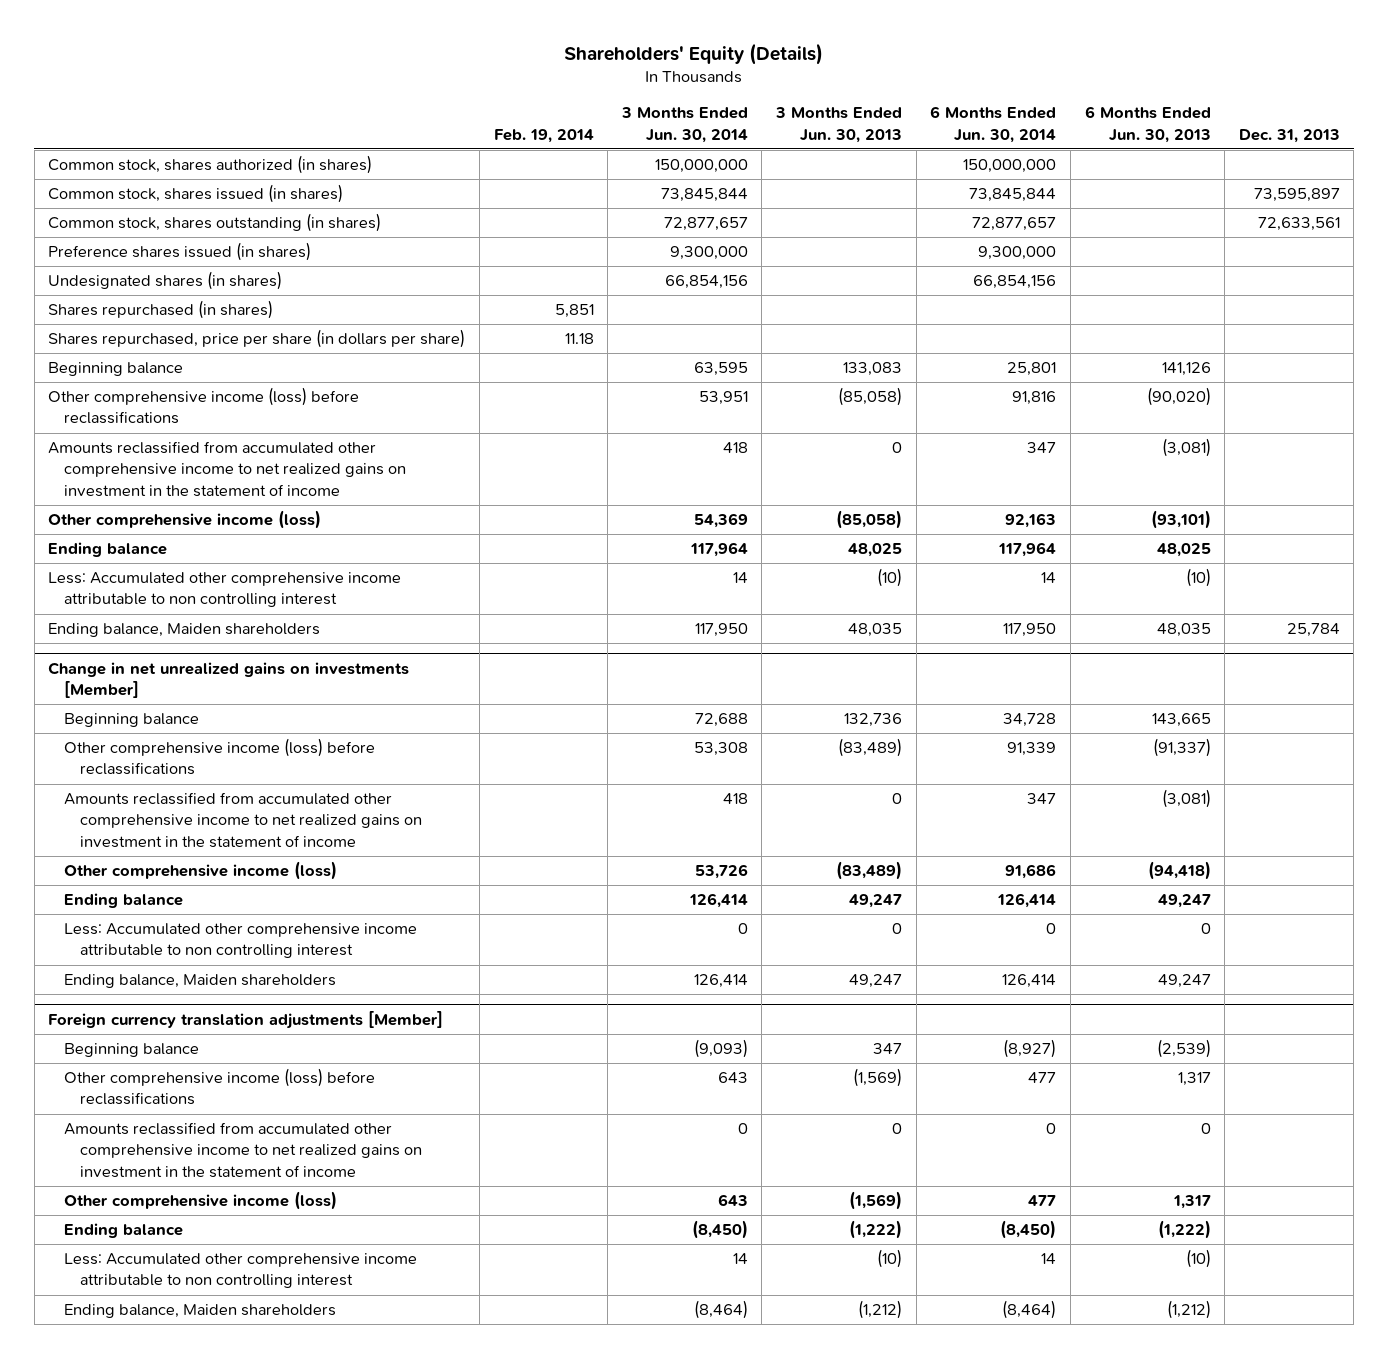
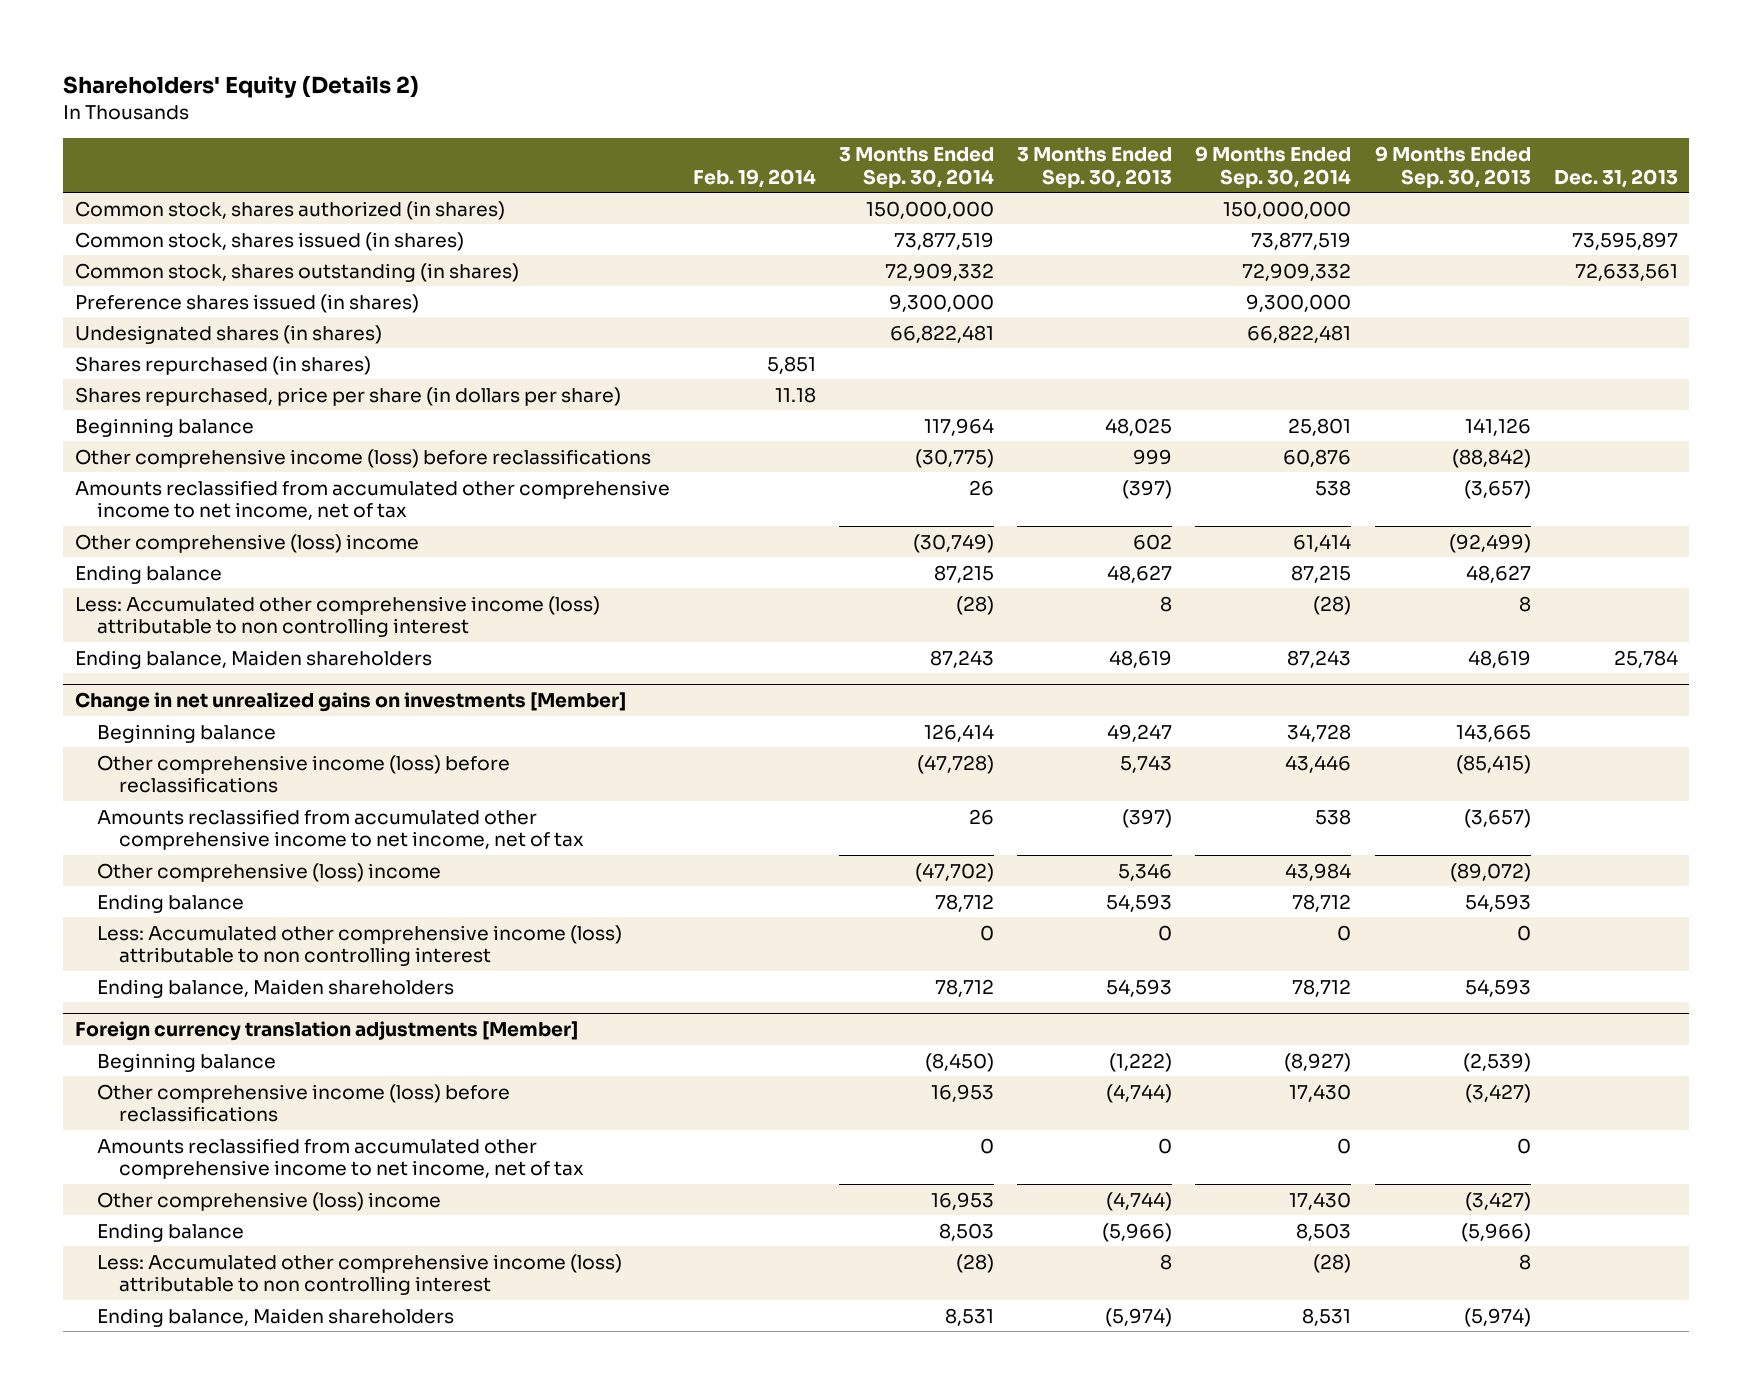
- Shareholders' Equity (Details)
+ Shareholders' Equity (Details 2)
- | Feb. 19, 2014 | 3 Months Ended Jun. 30, 2014 | 3 Months Ended Jun. 30, 2013 | 6 Months Ended Jun. 30, 2014 | 6 Months Ended Jun. 30, 2013 | Dec. 31, 2013
+ | Feb. 19, 2014 | 3 Months Ended Sep. 30, 2014 | 3 Months Ended Sep. 30, 2013 | 9 Months Ended Sep. 30, 2014 | 9 Months Ended Sep. 30, 2013 | Dec. 31, 2013
- Amounts reclassified from accumulated other comprehensive income to net realized gains on investment in the statement of income | | 418 | 0 | 347 | (3,081) |
- Other comprehensive income (loss) | | 54,369 | (85,058) | 92,163 | (93,101) |
+ Amounts reclassified from accumulated other comprehensive income to net income, net of tax | | 26 | (397) | 538 | (3,657) |
+ Other comprehensive (loss) income | | (30,749) | 602 | 61,414 | (92,499) |
- Less: Accumulated other comprehensive income attributable to non controlling interest | | 14 | (10) | 14 | (10) |
+ Less: Accumulated other comprehensive income (loss) attributable to non controlling interest | | (28) | 8 | (28) | 8 |
@ Change in net unrealized gains on investments [Member]
- Amounts reclassified from accumulated other comprehensive income to net realized gains on investment in the statement of income | | 418 | 0 | 347 | (3,081) |
- Other comprehensive income (loss) | | 53,726 | (83,489) | 91,686 | (94,418) |
+ Amounts reclassified from accumulated other comprehensive income to net income, net of tax | | 26 | (397) | 538 | (3,657) |
+ Other comprehensive (loss) income | | (47,702) | 5,346 | 43,984 | (89,072) |
- Less: Accumulated other comprehensive income attributable to non controlling interest | | 0 | 0 | 0 | 0 |
+ Less: Accumulated other comprehensive income (loss) attributable to non controlling interest | | 0 | 0 | 0 | 0 |
@ Foreign currency translation adjustments [Member]
- Amounts reclassified from accumulated other comprehensive income to net realized gains on investment in the statement of income | | 0 | 0 | 0 | 0 |
- Other comprehensive income (loss) | | 643 | (1,569) | 477 | 1,317 |
+ Amounts reclassified from accumulated other comprehensive income to net income, net of tax | | 0 | 0 | 0 | 0 |
+ Other comprehensive (loss) income | | 16,953 | (4,744) | 17,430 | (3,427) |
- Less: Accumulated other comprehensive income attributable to non controlling interest | | 14 | (10) | 14 | (10) |
+ Less: Accumulated other comprehensive income (loss) attributable to non controlling interest | | (28) | 8 | (28) | 8 |

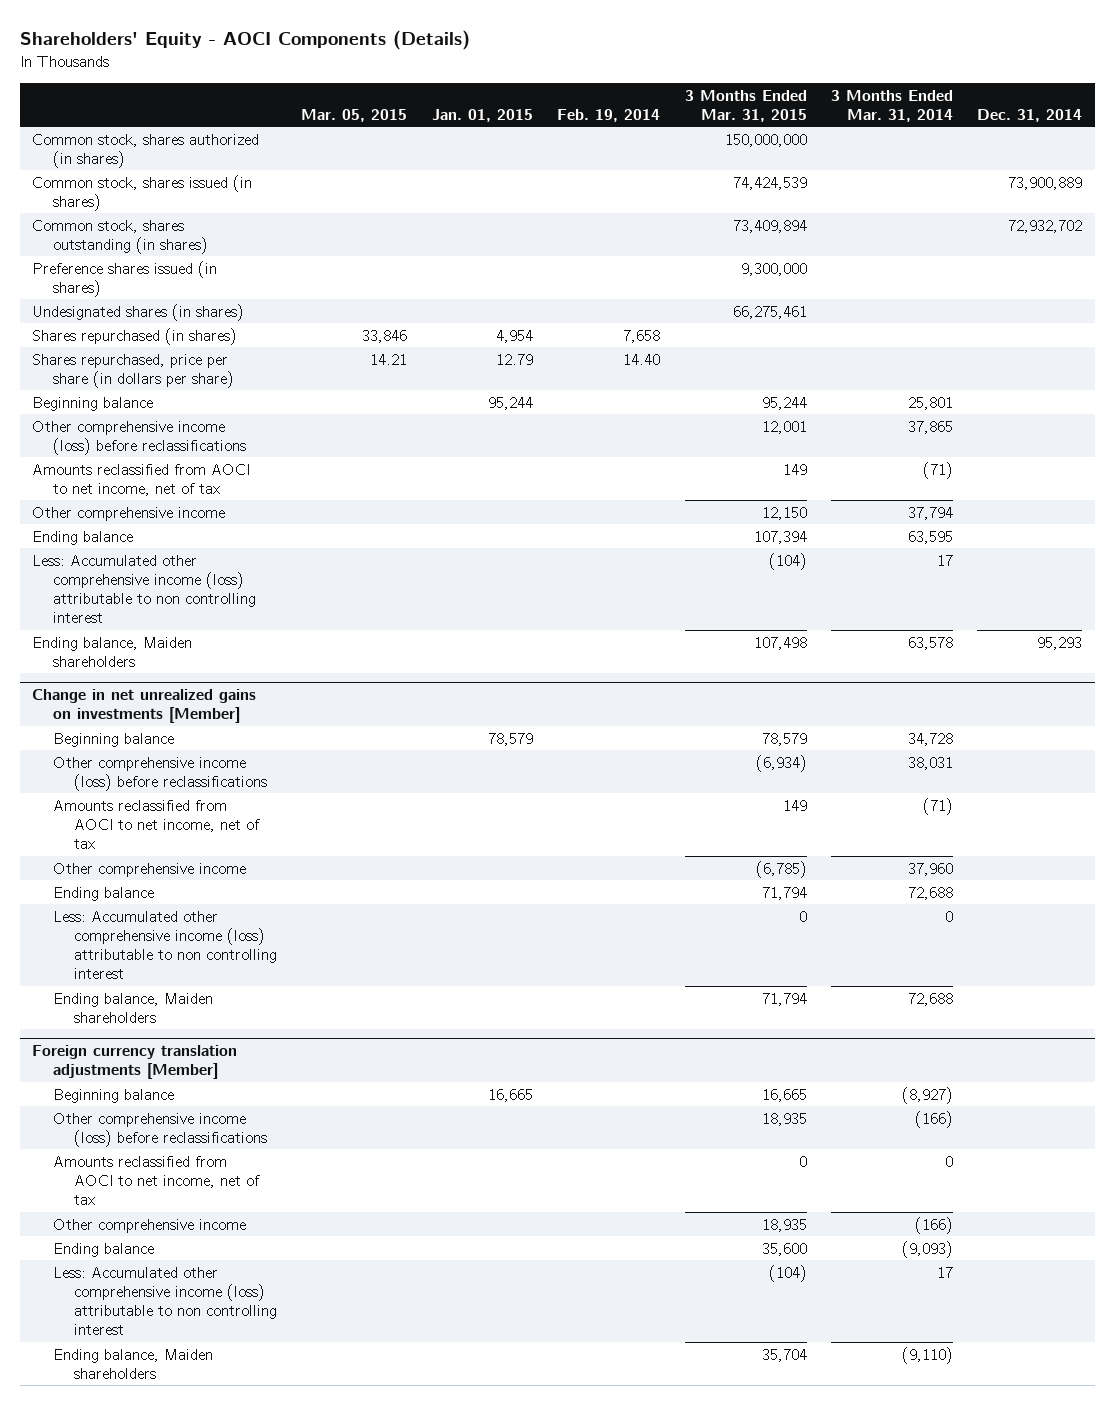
- Shareholders' Equity (Details 2)
+ Shareholders' Equity - AOCI Components (Details)
- | Feb. 19, 2014 | 3 Months Ended Sep. 30, 2014 | 3 Months Ended Sep. 30, 2013 | 9 Months Ended Sep. 30, 2014 | 9 Months Ended Sep. 30, 2013 | Dec. 31, 2013
+ | Mar. 05, 2015 | Jan. 01, 2015 | Feb. 19, 2014 | 3 Months Ended Mar. 31, 2015 | 3 Months Ended Mar. 31, 2014 | Dec. 31, 2014
- Shares repurchased (in shares) | 5,851 | | | | |
- Shares repurchased, price per share (in dollars per share) | 11.18 | | | | |
+ Shares repurchased (in shares) | 33,846 | 4,954 | 7,658 | | |
+ Shares repurchased, price per share (in dollars per share) | 14.21 | 12.79 | 14.40 | | |
- Amounts reclassified from accumulated other comprehensive income to net income, net of tax | | 26 | (397) | 538 | (3,657) |
- Other comprehensive (loss) income | | (30,749) | 602 | 61,414 | (92,499) |
+ Amounts reclassified from AOCI to net income, net of tax | | | | 149 | (71) |
+ Other comprehensive income | | | | 12,150 | 37,794 |
@ Change in net unrealized gains on investments [Member]
- Amounts reclassified from accumulated other comprehensive income to net income, net of tax | | 26 | (397) | 538 | (3,657) |
- Other comprehensive (loss) income | | (47,702) | 5,346 | 43,984 | (89,072) |
+ Amounts reclassified from AOCI to net income, net of tax | | | | 149 | (71) |
+ Other comprehensive income | | | | (6,785) | 37,960 |
@ Foreign currency translation adjustments [Member]
- Amounts reclassified from accumulated other comprehensive income to net income, net of tax | | 0 | 0 | 0 | 0 |
- Other comprehensive (loss) income | | 16,953 | (4,744) | 17,430 | (3,427) |
+ Amounts reclassified from AOCI to net income, net of tax | | | | 0 | 0 |
+ Other comprehensive income | | | | 18,935 | (166) |

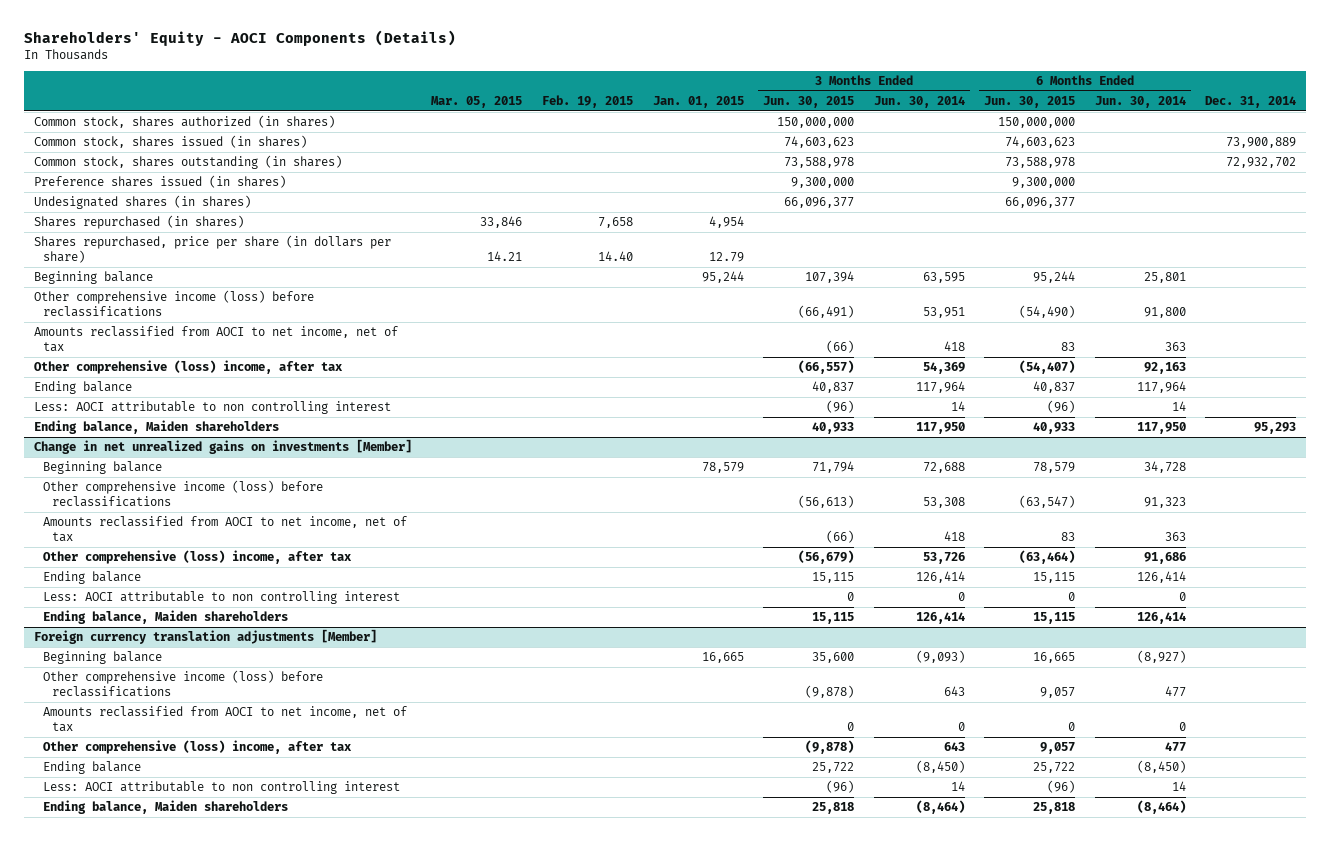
- | Mar. 05, 2015 | Jan. 01, 2015 | Feb. 19, 2014 | 3 Months Ended Mar. 31, 2015 | 3 Months Ended Mar. 31, 2014 | Dec. 31, 2014
+ | Mar. 05, 2015 | Feb. 19, 2015 | Jan. 01, 2015 | 3 Months Ended Jun. 30, 2015 | 3 Months Ended Jun. 30, 2014 | 6 Months Ended Jun. 30, 2015 | 6 Months Ended Jun. 30, 2014 | Dec. 31, 2014
- Other comprehensive income | | | | 12,150 | 37,794 |
+ Other comprehensive (loss) income, after tax | | | | (66,557) | 54,369 | (54,407) | 92,163 |
- Less: Accumulated other comprehensive income (loss) attributable to non controlling interest | | | | (104) | 17 |
+ Less: AOCI attributable to non controlling interest | | | | (96) | 14 | (96) | 14 |
@ Change in net unrealized gains on investments [Member]
- Other comprehensive income | | | | (6,785) | 37,960 |
+ Other comprehensive (loss) income, after tax | | | | (56,679) | 53,726 | (63,464) | 91,686 |
- Less: Accumulated other comprehensive income (loss) attributable to non controlling interest | | | | 0 | 0 |
+ Less: AOCI attributable to non controlling interest | | | | 0 | 0 | 0 | 0 |
@ Foreign currency translation adjustments [Member]
- Other comprehensive income | | | | 18,935 | (166) |
+ Other comprehensive (loss) income, after tax | | | | (9,878) | 643 | 9,057 | 477 |
- Less: Accumulated other comprehensive income (loss) attributable to non controlling interest | | | | (104) | 17 |
+ Less: AOCI attributable to non controlling interest | | | | (96) | 14 | (96) | 14 |

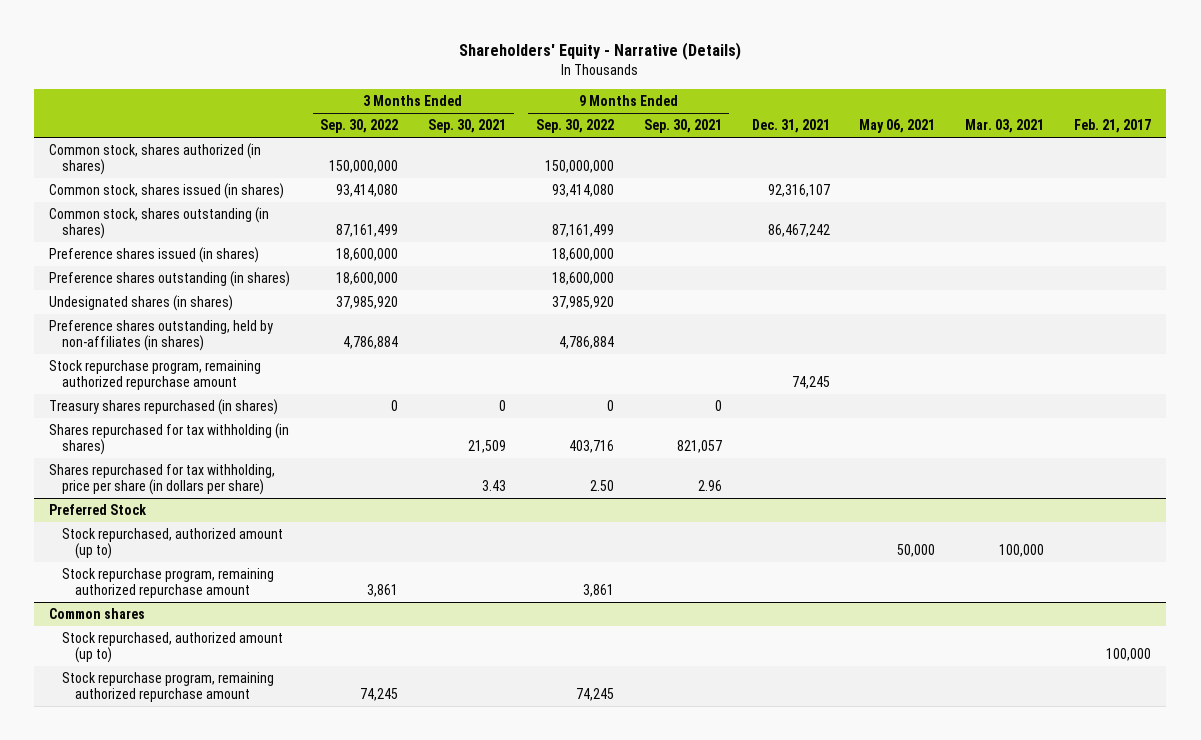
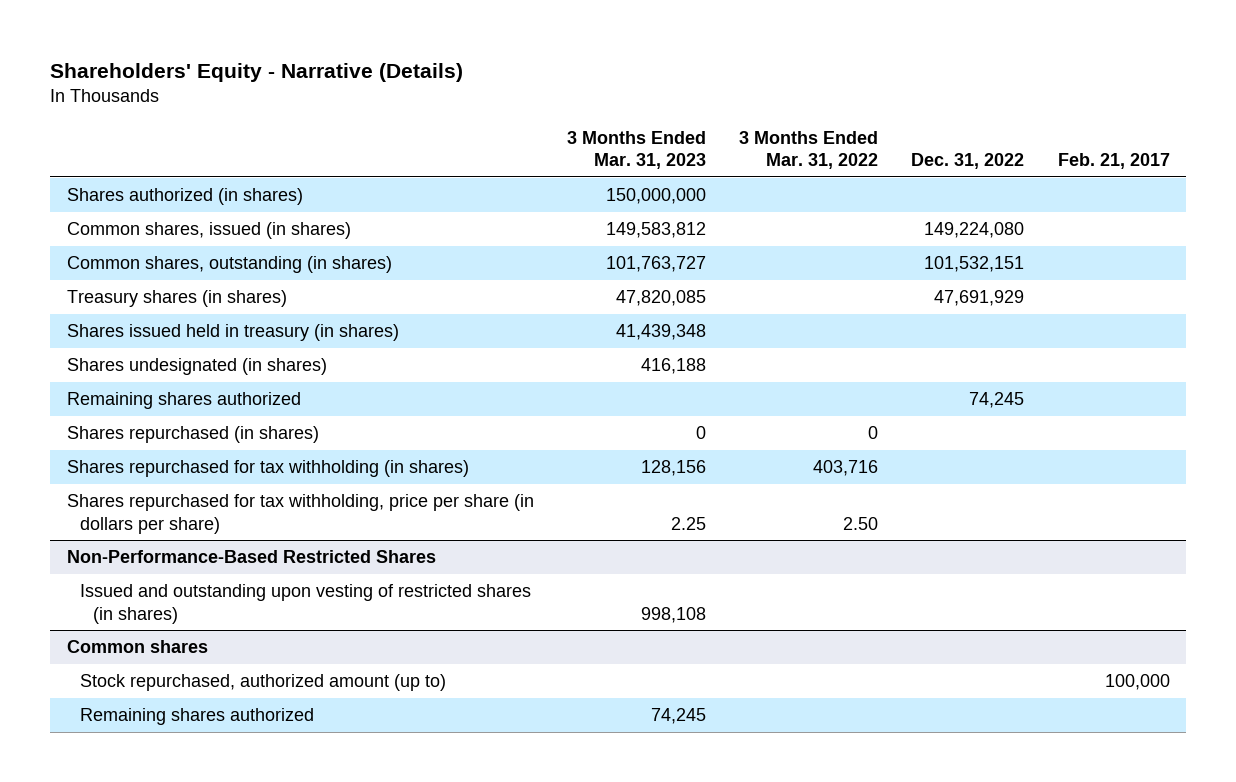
- | 3 Months Ended Sep. 30, 2022 | 3 Months Ended Sep. 30, 2021 | 9 Months Ended Sep. 30, 2022 | 9 Months Ended Sep. 30, 2021 | Dec. 31, 2021 | May 06, 2021 | Mar. 03, 2021 | Feb. 21, 2017
+ | 3 Months Ended Mar. 31, 2023 | 3 Months Ended Mar. 31, 2022 | Dec. 31, 2022 | Feb. 21, 2017
- Common stock, shares authorized (in shares) | 150,000,000 | | 150,000,000 | | | | |
- Common stock, shares issued (in shares) | 93,414,080 | | 93,414,080 | | 92,316,107 | | |
- Common stock, shares outstanding (in shares) | 87,161,499 | | 87,161,499 | | 86,467,242 | | |
- Preference shares issued (in shares) | 18,600,000 | | 18,600,000 | | | | |
- Preference shares outstanding (in shares) | 18,600,000 | | 18,600,000 | | | | |
- Undesignated shares (in shares) | 37,985,920 | | 37,985,920 | | | | |
- Preference shares outstanding, held by non-affiliates (in shares) | 4,786,884 | | 4,786,884 | | | | |
- Stock repurchase program, remaining authorized repurchase amount | | | | | 74,245 | | |
- Treasury shares repurchased (in shares) | 0 | 0 | 0 | 0 | | | |
+ Shares authorized (in shares) | 150,000,000 | | |
+ Common shares, issued (in shares) | 149,583,812 | | 149,224,080 |
+ Common shares, outstanding (in shares) | 101,763,727 | | 101,532,151 |
+ Treasury shares (in shares) | 47,820,085 | | 47,691,929 |
+ Shares issued held in treasury (in shares) | 41,439,348 | | |
+ Shares undesignated (in shares) | 416,188 | | |
+ Remaining shares authorized | | | 74,245 |
+ Shares repurchased (in shares) | 0 | 0 | |
- Preferred Stock
- Stock repurchased, authorized amount (up to) | | | | | | 50,000 | 100,000 |
- Stock repurchase program, remaining authorized repurchase amount | 3,861 | | 3,861 | | | | |
+ Non-Performance-Based Restricted Shares
+ Issued and outstanding upon vesting of restricted shares (in shares) | 998,108 | | |
@ Common shares
- Stock repurchase program, remaining authorized repurchase amount | 74,245 | | 74,245 | | | | |
+ Remaining shares authorized | 74,245 | | |

